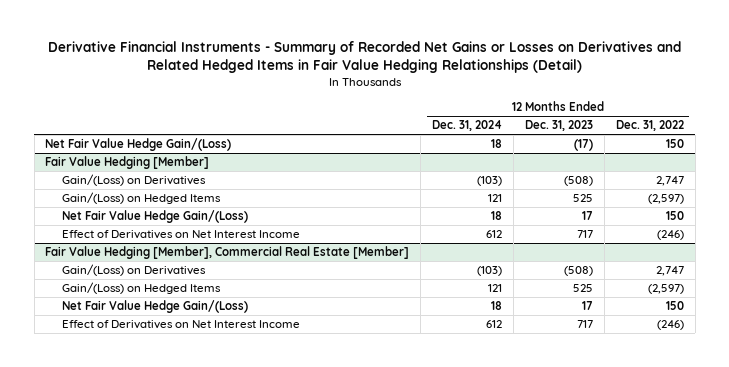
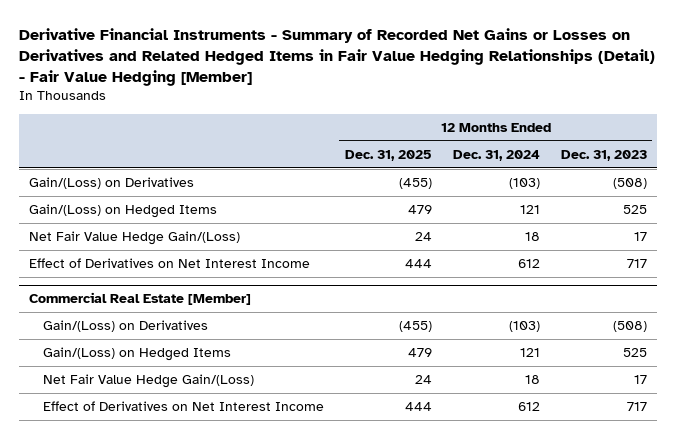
- Derivative Financial Instruments - Summary of Recorded Net Gains or Losses on Derivatives and Related Hedged Items in Fair Value Hedging Relationships (Detail)
+ Derivative Financial Instruments - Summary of Recorded Net Gains or Losses on Derivatives and Related Hedged Items in Fair Value Hedging Relationships (Detail) - Fair Value Hedging [Member]
- | 12 Months Ended Dec. 31, 2024 | 12 Months Ended Dec. 31, 2023 | 12 Months Ended Dec. 31, 2022
+ | 12 Months Ended Dec. 31, 2025 | 12 Months Ended Dec. 31, 2024 | 12 Months Ended Dec. 31, 2023
- Net Fair Value Hedge Gain/(Loss) | 18 | (17) | 150
- Fair Value Hedging [Member]
- Fair Value Hedging [Member], Commercial Real Estate [Member]
+ Commercial Real Estate [Member]

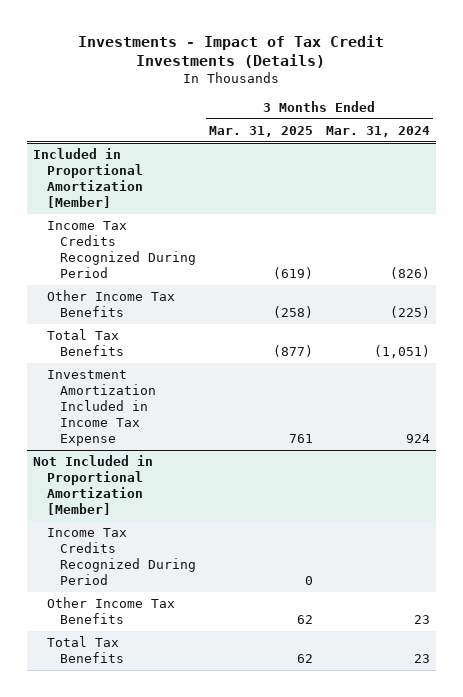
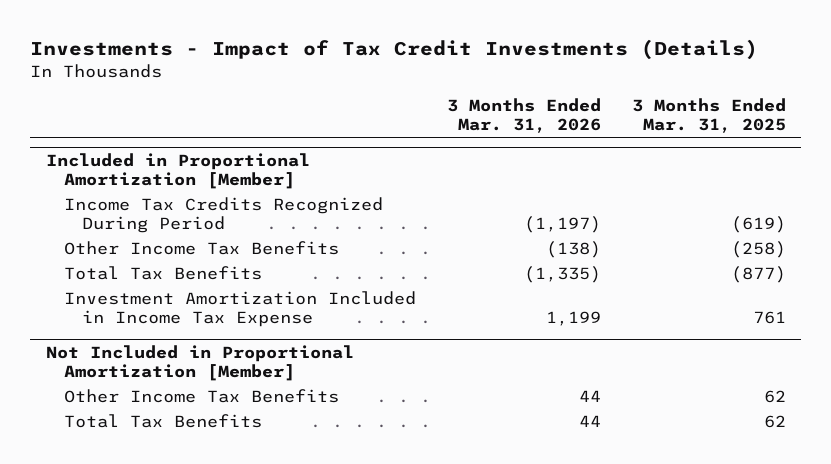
- | 3 Months Ended Mar. 31, 2025 | 3 Months Ended Mar. 31, 2024
+ | 3 Months Ended Mar. 31, 2026 | 3 Months Ended Mar. 31, 2025
@ Not Included in Proportional Amortization [Member]
- Income Tax Credits Recognized During Period | 0 |

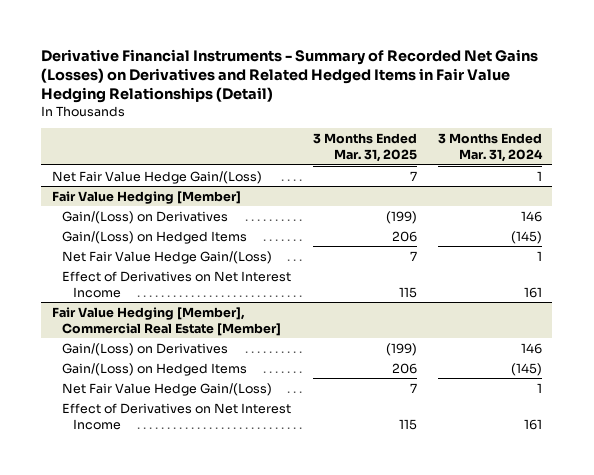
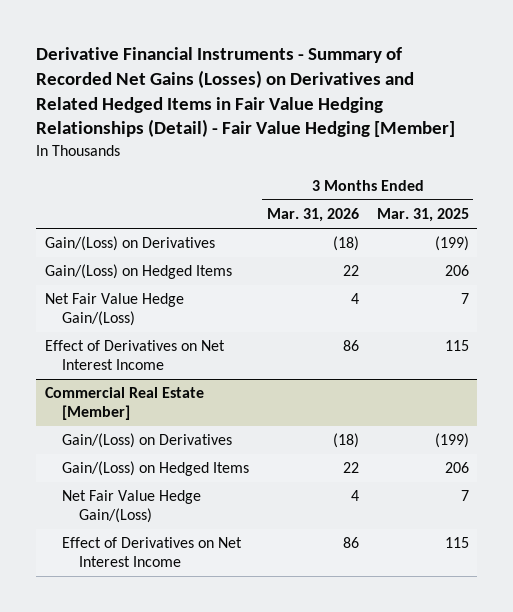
- Derivative Financial Instruments - Summary of Recorded Net Gains (Losses) on Derivatives and Related Hedged Items in Fair Value Hedging Relationships (Detail)
+ Derivative Financial Instruments - Summary of Recorded Net Gains (Losses) on Derivatives and Related Hedged Items in Fair Value Hedging Relationships (Detail) - Fair Value Hedging [Member]
- | 3 Months Ended Mar. 31, 2025 | 3 Months Ended Mar. 31, 2024
+ | 3 Months Ended Mar. 31, 2026 | 3 Months Ended Mar. 31, 2025
- Net Fair Value Hedge Gain/(Loss) | 7 | 1
- Fair Value Hedging [Member]
- Fair Value Hedging [Member], Commercial Real Estate [Member]
+ Commercial Real Estate [Member]

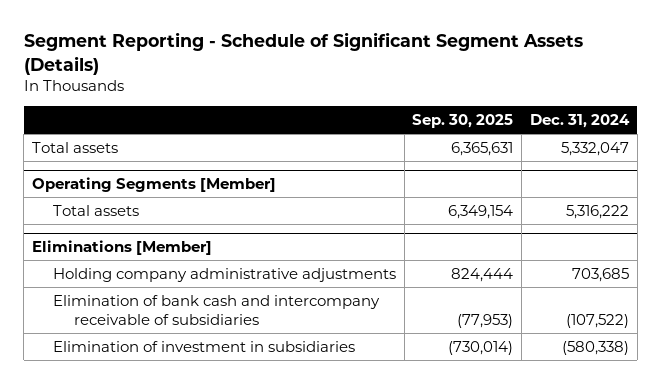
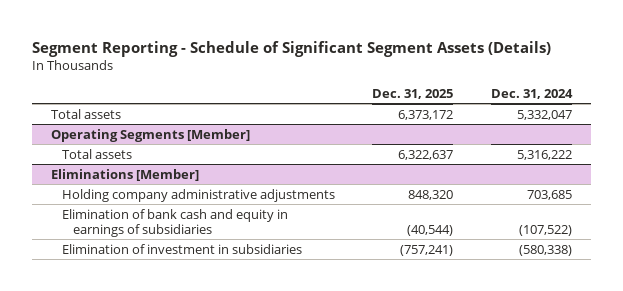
- | Sep. 30, 2025 | Dec. 31, 2024
+ | Dec. 31, 2025 | Dec. 31, 2024
@ Eliminations [Member]
- Elimination of bank cash and intercompany receivable of subsidiaries | (77,953) | (107,522)
+ Elimination of bank cash and equity in earnings of subsidiaries | (40,544) | (107,522)

